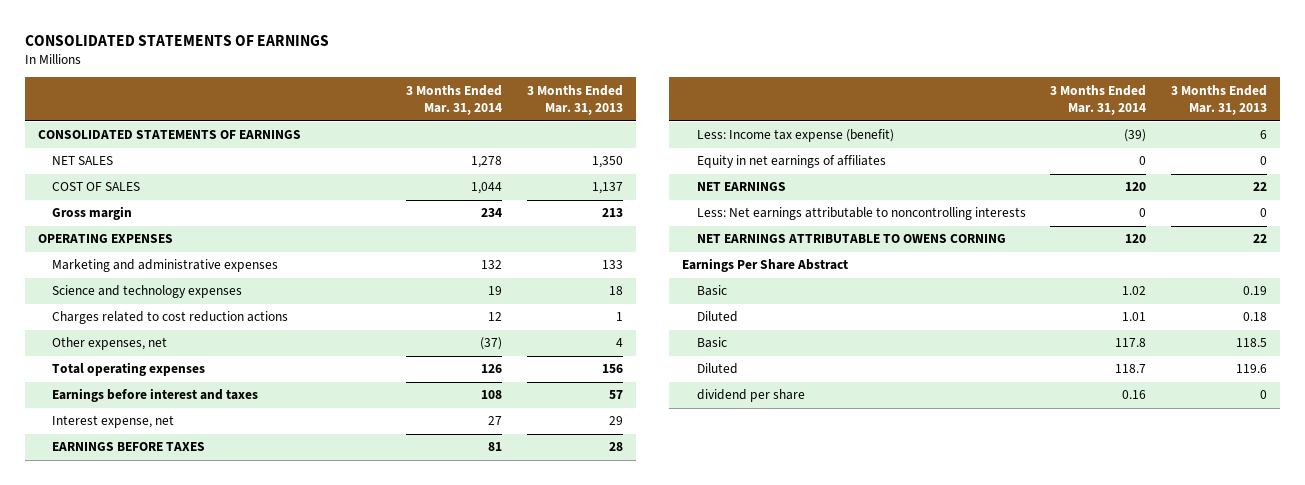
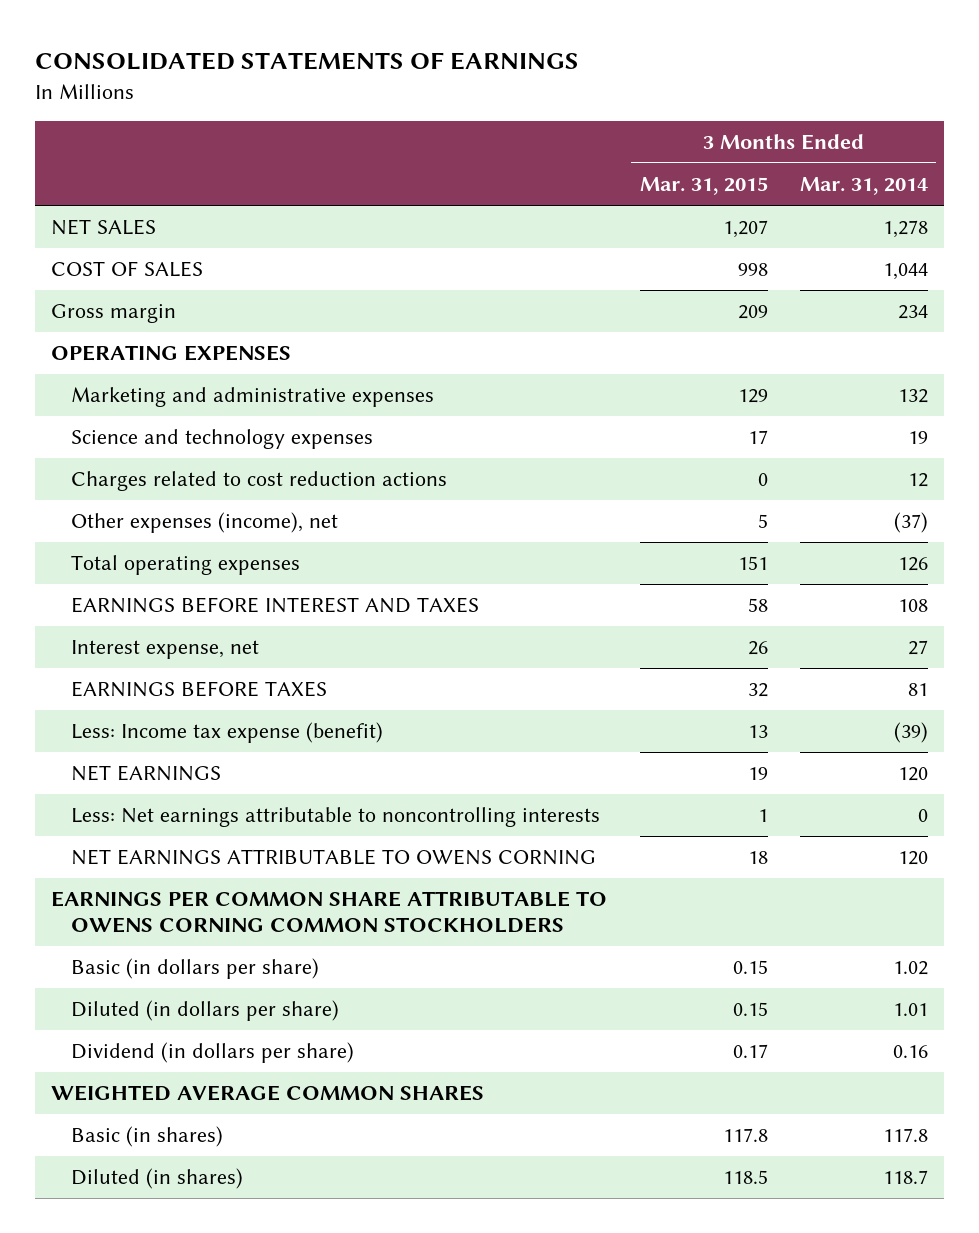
- | 3 Months Ended Mar. 31, 2014 | 3 Months Ended Mar. 31, 2013
+ | 3 Months Ended Mar. 31, 2015 | 3 Months Ended Mar. 31, 2014
- CONSOLIDATED STATEMENTS OF EARNINGS
- Other expenses, net | (37) | 4
+ Other expenses (income), net | 5 | (37)
- Earnings before interest and taxes | 108 | 57
+ EARNINGS BEFORE INTEREST AND TAXES | 58 | 108
- Equity in net earnings of affiliates | 0 | 0
- Earnings Per Share Abstract
- Basic | 1.02 | 0.19
- Diluted | 1.01 | 0.18
- Basic | 117.8 | 118.5
- Diluted | 118.7 | 119.6
- dividend per share | 0.16 | 0
+ EARNINGS PER COMMON SHARE ATTRIBUTABLE TO OWENS CORNING COMMON STOCKHOLDERS
+ Basic (in dollars per share) | 0.15 | 1.02
+ Diluted (in dollars per share) | 0.15 | 1.01
+ Dividend (in dollars per share) | 0.17 | 0.16
+ WEIGHTED AVERAGE COMMON SHARES
+ Basic (in shares) | 117.8 | 117.8
+ Diluted (in shares) | 118.5 | 118.7

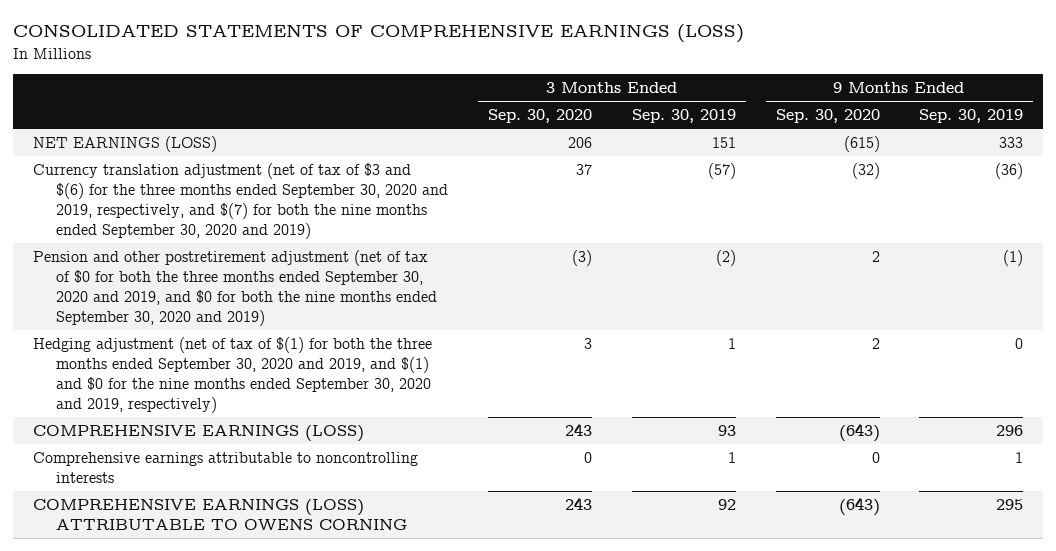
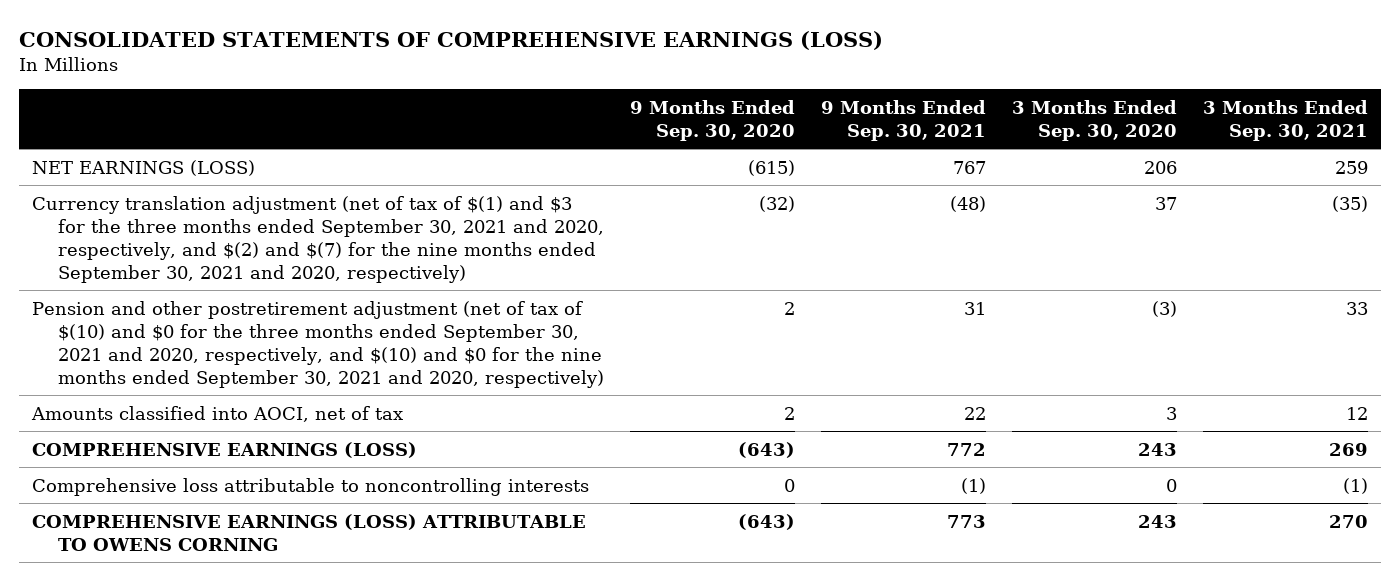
- | 3 Months Ended Sep. 30, 2020 | 3 Months Ended Sep. 30, 2019 | 9 Months Ended Sep. 30, 2020 | 9 Months Ended Sep. 30, 2019
+ | 9 Months Ended Sep. 30, 2020 | 9 Months Ended Sep. 30, 2021 | 3 Months Ended Sep. 30, 2020 | 3 Months Ended Sep. 30, 2021
- Currency translation adjustment (net of tax of $3 and $(6) for the three months ended September 30, 2020 and 2019, respectively, and $(7) for both the nine months ended September 30, 2020 and 2019) | 37 | (57) | (32) | (36)
- Pension and other postretirement adjustment (net of tax of $0 for both the three months ended September 30, 2020 and 2019, and $0 for both the nine months ended September 30, 2020 and 2019) | (3) | (2) | 2 | (1)
- Hedging adjustment (net of tax of $(1) for both the three months ended September 30, 2020 and 2019, and $(1) and $0 for the nine months ended September 30, 2020 and 2019, respectively) | 3 | 1 | 2 | 0
+ Currency translation adjustment (net of tax of $(1) and $3 for the three months ended September 30, 2021 and 2020, respectively, and $(2) and $(7) for the nine months ended September 30, 2021 and 2020, respectively) | (32) | (48) | 37 | (35)
+ Pension and other postretirement adjustment (net of tax of $(10) and $0 for the three months ended September 30, 2021 and 2020, respectively, and $(10) and $0 for the nine months ended September 30, 2021 and 2020, respectively) | 2 | 31 | (3) | 33
+ Amounts classified into AOCI, net of tax | 2 | 22 | 3 | 12
- Comprehensive earnings attributable to noncontrolling interests | 0 | 1 | 0 | 1
+ Comprehensive loss attributable to noncontrolling interests | 0 | (1) | 0 | (1)

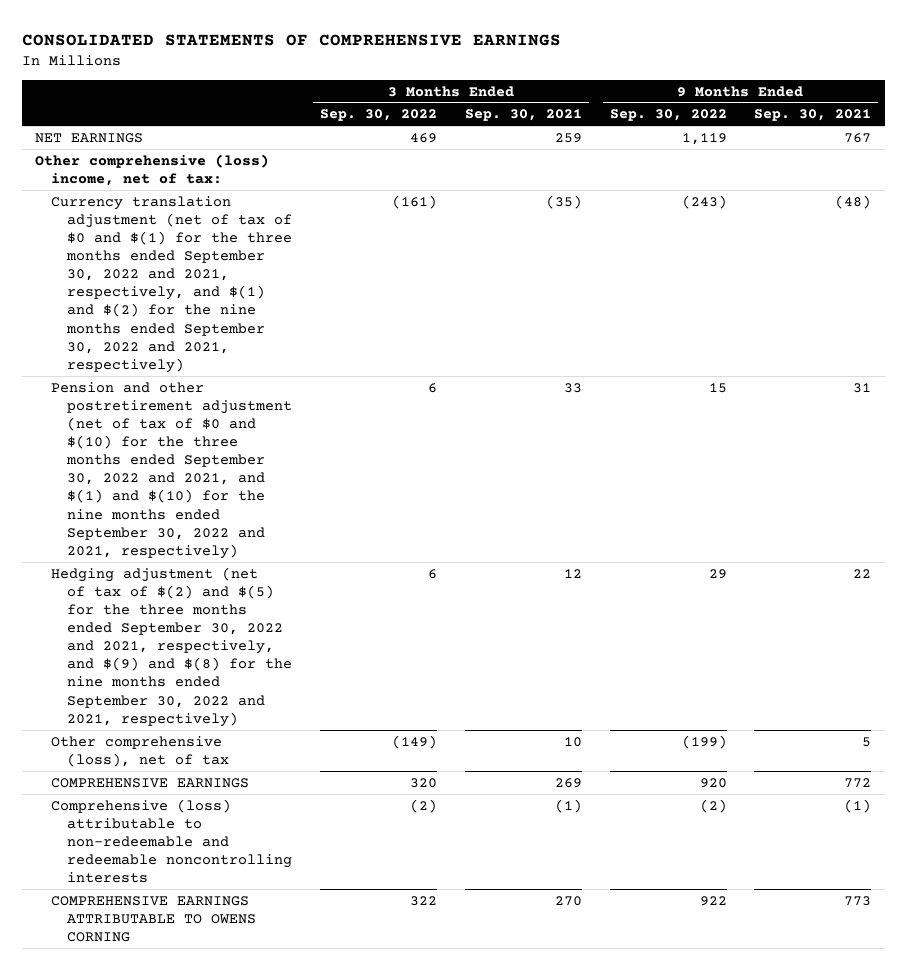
- CONSOLIDATED STATEMENTS OF COMPREHENSIVE EARNINGS (LOSS)
+ CONSOLIDATED STATEMENTS OF COMPREHENSIVE EARNINGS
- | 9 Months Ended Sep. 30, 2020 | 9 Months Ended Sep. 30, 2021 | 3 Months Ended Sep. 30, 2020 | 3 Months Ended Sep. 30, 2021
+ | 3 Months Ended Sep. 30, 2022 | 3 Months Ended Sep. 30, 2021 | 9 Months Ended Sep. 30, 2022 | 9 Months Ended Sep. 30, 2021
- NET EARNINGS (LOSS) | (615) | 767 | 206 | 259
- Currency translation adjustment (net of tax of $(1) and $3 for the three months ended September 30, 2021 and 2020, respectively, and $(2) and $(7) for the nine months ended September 30, 2021 and 2020, respectively) | (32) | (48) | 37 | (35)
- Pension and other postretirement adjustment (net of tax of $(10) and $0 for the three months ended September 30, 2021 and 2020, respectively, and $(10) and $0 for the nine months ended September 30, 2021 and 2020, respectively) | 2 | 31 | (3) | 33
- Amounts classified into AOCI, net of tax | 2 | 22 | 3 | 12
- COMPREHENSIVE EARNINGS (LOSS) | (643) | 772 | 243 | 269
- Comprehensive loss attributable to noncontrolling interests | 0 | (1) | 0 | (1)
- COMPREHENSIVE EARNINGS (LOSS) ATTRIBUTABLE TO OWENS CORNING | (643) | 773 | 243 | 270
+ NET EARNINGS | 469 | 259 | 1,119 | 767
+ Other comprehensive (loss) income, net of tax:
+ Currency translation adjustment (net of tax of $0 and $(1) for the three months ended September 30, 2022 and 2021, respectively, and $(1) and $(2) for the nine months ended September 30, 2022 and 2021, respectively) | (161) | (35) | (243) | (48)
+ Pension and other postretirement adjustment (net of tax of $0 and $(10) for the three months ended September 30, 2022 and 2021, and $(1) and $(10) for the nine months ended September 30, 2022 and 2021, respectively) | 6 | 33 | 15 | 31
+ Hedging adjustment (net of tax of $(2) and $(5) for the three months ended September 30, 2022 and 2021, respectively, and $(9) and $(8) for the nine months ended September 30, 2022 and 2021, respectively) | 6 | 12 | 29 | 22
+ Other comprehensive (loss), net of tax | (149) | 10 | (199) | 5
+ COMPREHENSIVE EARNINGS | 320 | 269 | 920 | 772
+ Comprehensive (loss) attributable to non-redeemable and redeemable noncontrolling interests | (2) | (1) | (2) | (1)
+ COMPREHENSIVE EARNINGS ATTRIBUTABLE TO OWENS CORNING | 322 | 270 | 922 | 773

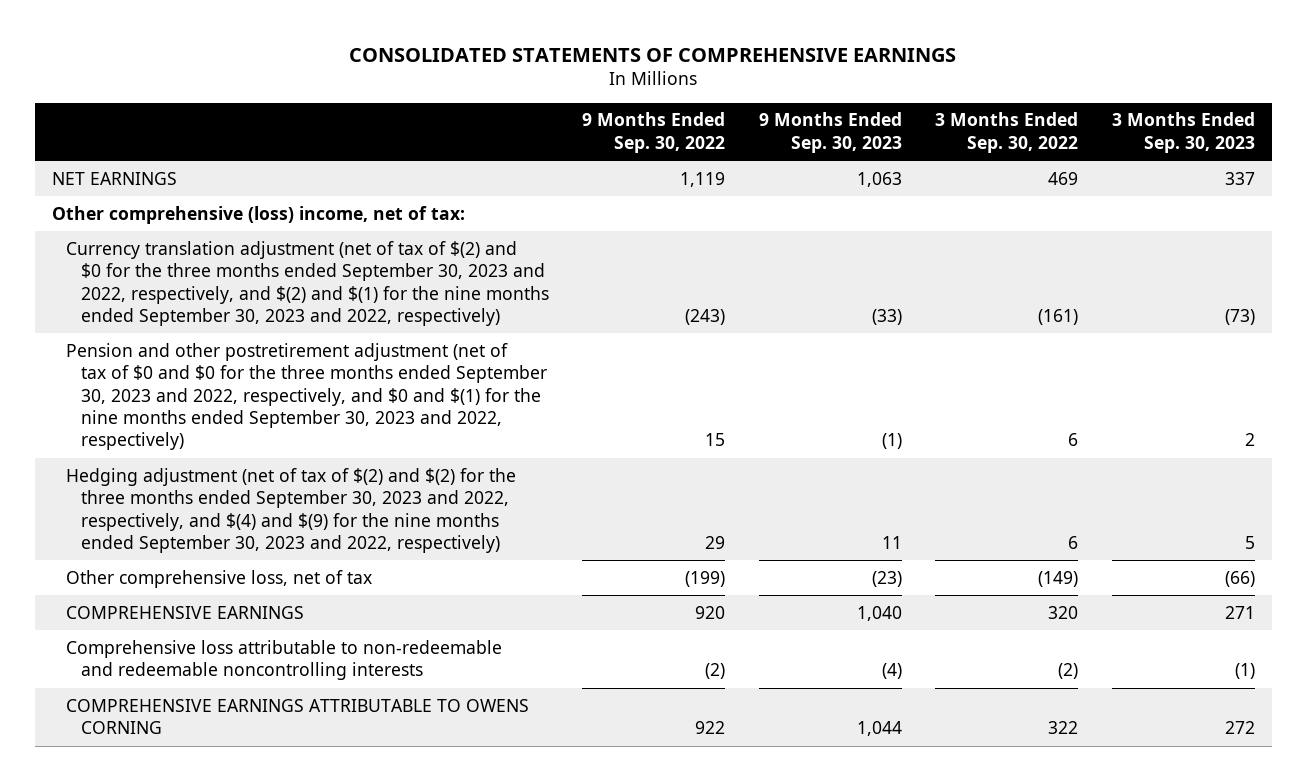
- | 3 Months Ended Sep. 30, 2022 | 3 Months Ended Sep. 30, 2021 | 9 Months Ended Sep. 30, 2022 | 9 Months Ended Sep. 30, 2021
+ | 9 Months Ended Sep. 30, 2022 | 9 Months Ended Sep. 30, 2023 | 3 Months Ended Sep. 30, 2022 | 3 Months Ended Sep. 30, 2023
- Currency translation adjustment (net of tax of $0 and $(1) for the three months ended September 30, 2022 and 2021, respectively, and $(1) and $(2) for the nine months ended September 30, 2022 and 2021, respectively) | (161) | (35) | (243) | (48)
- Pension and other postretirement adjustment (net of tax of $0 and $(10) for the three months ended September 30, 2022 and 2021, and $(1) and $(10) for the nine months ended September 30, 2022 and 2021, respectively) | 6 | 33 | 15 | 31
- Hedging adjustment (net of tax of $(2) and $(5) for the three months ended September 30, 2022 and 2021, respectively, and $(9) and $(8) for the nine months ended September 30, 2022 and 2021, respectively) | 6 | 12 | 29 | 22
- Other comprehensive (loss), net of tax | (149) | 10 | (199) | 5
+ Currency translation adjustment (net of tax of $(2) and $0 for the three months ended September 30, 2023 and 2022, respectively, and $(2) and $(1) for the nine months ended September 30, 2023 and 2022, respectively) | (243) | (33) | (161) | (73)
+ Pension and other postretirement adjustment (net of tax of $0 and $0 for the three months ended September 30, 2023 and 2022, respectively, and $0 and $(1) for the nine months ended September 30, 2023 and 2022, respectively) | 15 | (1) | 6 | 2
+ Hedging adjustment (net of tax of $(2) and $(2) for the three months ended September 30, 2023 and 2022, respectively, and $(4) and $(9) for the nine months ended September 30, 2023 and 2022, respectively) | 29 | 11 | 6 | 5
+ Other comprehensive loss, net of tax | (199) | (23) | (149) | (66)
- Comprehensive (loss) attributable to non-redeemable and redeemable noncontrolling interests | (2) | (1) | (2) | (1)
+ Comprehensive loss attributable to non-redeemable and redeemable noncontrolling interests | (2) | (4) | (2) | (1)

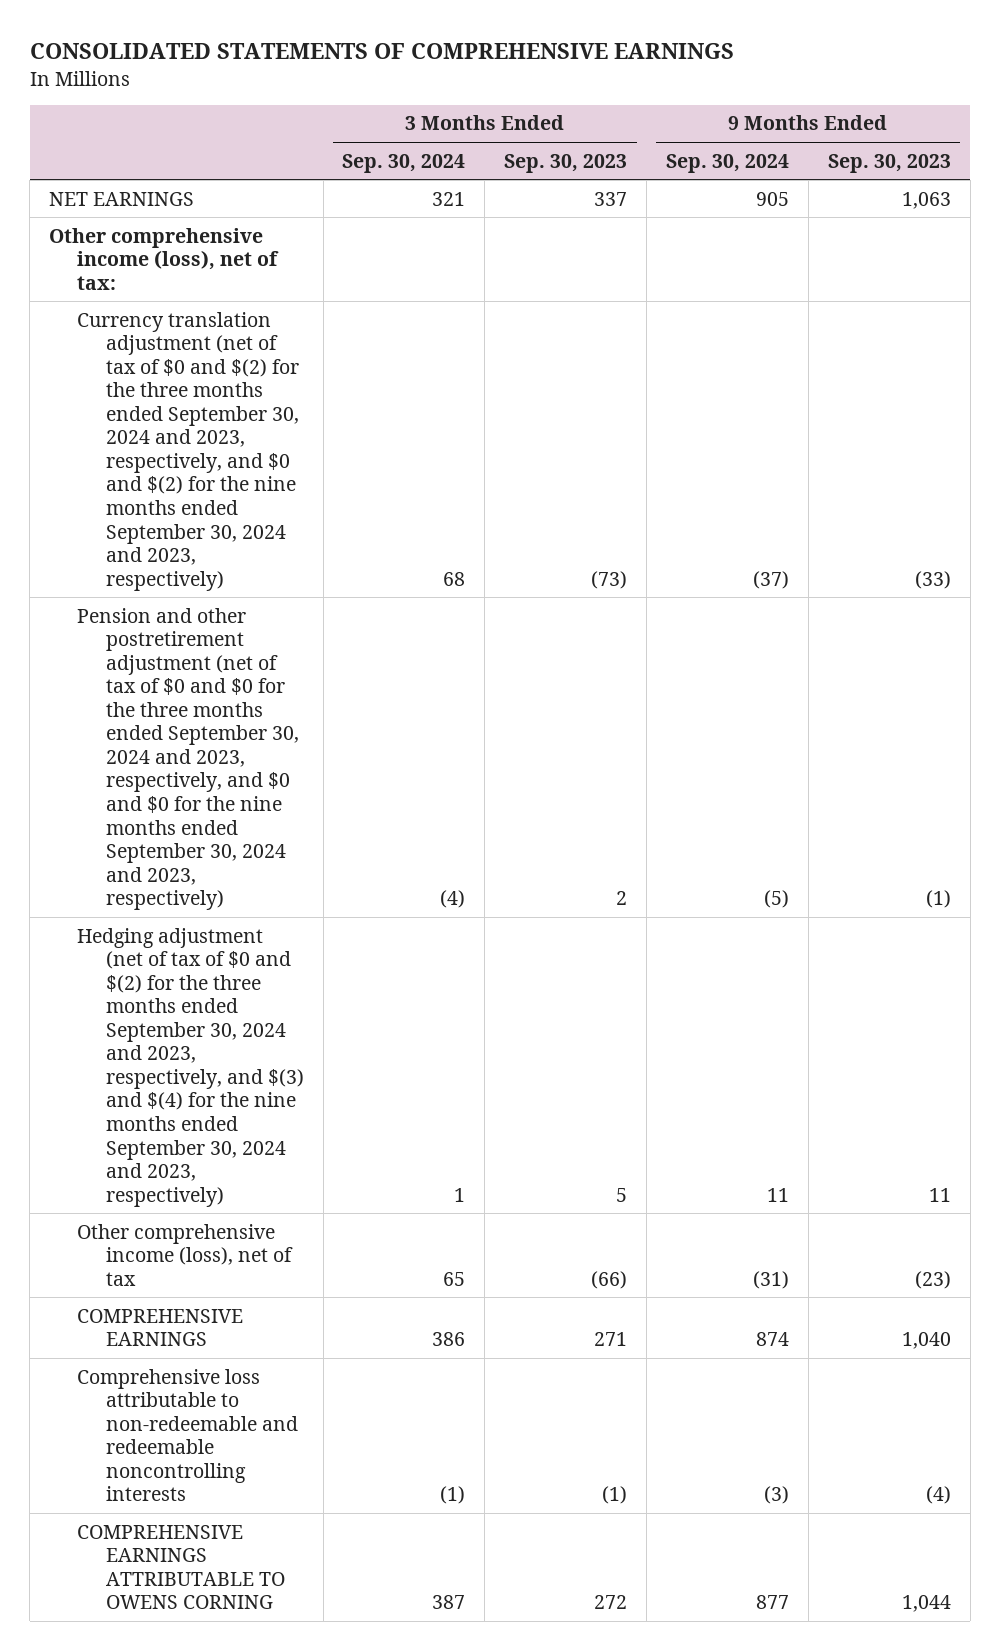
- | 9 Months Ended Sep. 30, 2022 | 9 Months Ended Sep. 30, 2023 | 3 Months Ended Sep. 30, 2022 | 3 Months Ended Sep. 30, 2023
+ | 3 Months Ended Sep. 30, 2024 | 3 Months Ended Sep. 30, 2023 | 9 Months Ended Sep. 30, 2024 | 9 Months Ended Sep. 30, 2023
- Other comprehensive (loss) income, net of tax:
- Currency translation adjustment (net of tax of $(2) and $0 for the three months ended September 30, 2023 and 2022, respectively, and $(2) and $(1) for the nine months ended September 30, 2023 and 2022, respectively) | (243) | (33) | (161) | (73)
- Pension and other postretirement adjustment (net of tax of $0 and $0 for the three months ended September 30, 2023 and 2022, respectively, and $0 and $(1) for the nine months ended September 30, 2023 and 2022, respectively) | 15 | (1) | 6 | 2
- Hedging adjustment (net of tax of $(2) and $(2) for the three months ended September 30, 2023 and 2022, respectively, and $(4) and $(9) for the nine months ended September 30, 2023 and 2022, respectively) | 29 | 11 | 6 | 5
- Other comprehensive loss, net of tax | (199) | (23) | (149) | (66)
+ Other comprehensive income (loss), net of tax:
+ Currency translation adjustment (net of tax of $0 and $(2) for the three months ended September 30, 2024 and 2023, respectively, and $0 and $(2) for the nine months ended September 30, 2024 and 2023, respectively) | 68 | (73) | (37) | (33)
+ Pension and other postretirement adjustment (net of tax of $0 and $0 for the three months ended September 30, 2024 and 2023, respectively, and $0 and $0 for the nine months ended September 30, 2024 and 2023, respectively) | (4) | 2 | (5) | (1)
+ Hedging adjustment (net of tax of $0 and $(2) for the three months ended September 30, 2024 and 2023, respectively, and $(3) and $(4) for the nine months ended September 30, 2024 and 2023, respectively) | 1 | 5 | 11 | 11
+ Other comprehensive income (loss), net of tax | 65 | (66) | (31) | (23)

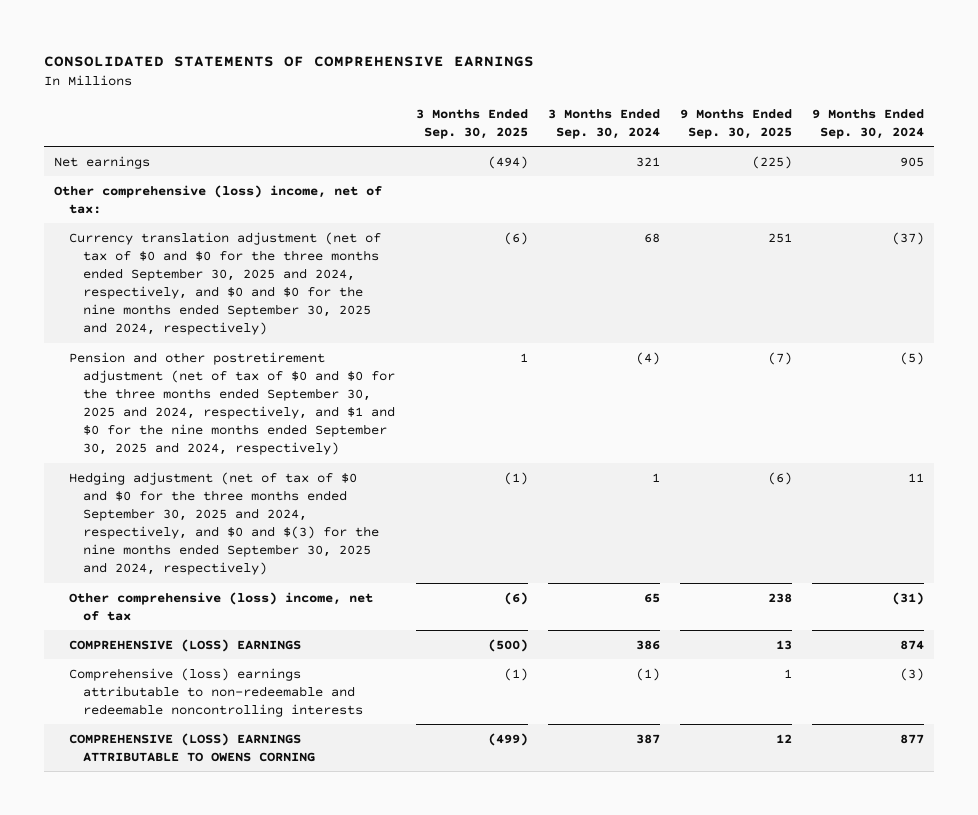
- | 3 Months Ended Sep. 30, 2024 | 3 Months Ended Sep. 30, 2023 | 9 Months Ended Sep. 30, 2024 | 9 Months Ended Sep. 30, 2023
+ | 3 Months Ended Sep. 30, 2025 | 3 Months Ended Sep. 30, 2024 | 9 Months Ended Sep. 30, 2025 | 9 Months Ended Sep. 30, 2024
- NET EARNINGS | 321 | 337 | 905 | 1,063
- Other comprehensive income (loss), net of tax:
- Currency translation adjustment (net of tax of $0 and $(2) for the three months ended September 30, 2024 and 2023, respectively, and $0 and $(2) for the nine months ended September 30, 2024 and 2023, respectively) | 68 | (73) | (37) | (33)
- Pension and other postretirement adjustment (net of tax of $0 and $0 for the three months ended September 30, 2024 and 2023, respectively, and $0 and $0 for the nine months ended September 30, 2024 and 2023, respectively) | (4) | 2 | (5) | (1)
- Hedging adjustment (net of tax of $0 and $(2) for the three months ended September 30, 2024 and 2023, respectively, and $(3) and $(4) for the nine months ended September 30, 2024 and 2023, respectively) | 1 | 5 | 11 | 11
- Other comprehensive income (loss), net of tax | 65 | (66) | (31) | (23)
- COMPREHENSIVE EARNINGS | 386 | 271 | 874 | 1,040
- Comprehensive loss attributable to non-redeemable and redeemable noncontrolling interests | (1) | (1) | (3) | (4)
- COMPREHENSIVE EARNINGS ATTRIBUTABLE TO OWENS CORNING | 387 | 272 | 877 | 1,044
+ Net earnings | (494) | 321 | (225) | 905
+ Other comprehensive (loss) income, net of tax:
+ Currency translation adjustment (net of tax of $0 and $0 for the three months ended September 30, 2025 and 2024, respectively, and $0 and $0 for the nine months ended September 30, 2025 and 2024, respectively) | (6) | 68 | 251 | (37)
+ Pension and other postretirement adjustment (net of tax of $0 and $0 for the three months ended September 30, 2025 and 2024, respectively, and $1 and $0 for the nine months ended September 30, 2025 and 2024, respectively) | 1 | (4) | (7) | (5)
+ Hedging adjustment (net of tax of $0 and $0 for the three months ended September 30, 2025 and 2024, respectively, and $0 and $(3) for the nine months ended September 30, 2025 and 2024, respectively) | (1) | 1 | (6) | 11
+ Other comprehensive (loss) income, net of tax | (6) | 65 | 238 | (31)
+ COMPREHENSIVE (LOSS) EARNINGS | (500) | 386 | 13 | 874
+ Comprehensive (loss) earnings attributable to non-redeemable and redeemable noncontrolling interests | (1) | (1) | 1 | (3)
+ COMPREHENSIVE (LOSS) EARNINGS ATTRIBUTABLE TO OWENS CORNING | (499) | 387 | 12 | 877

